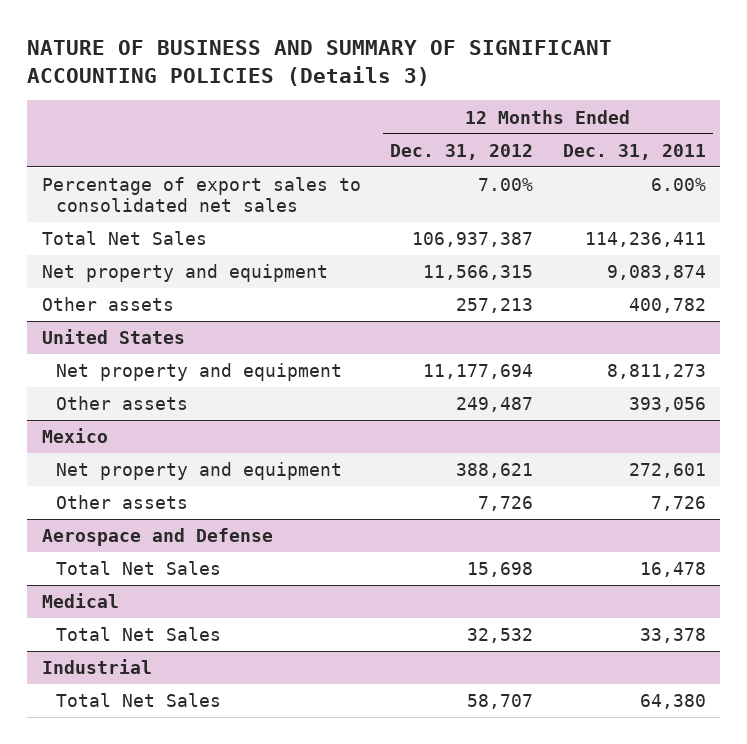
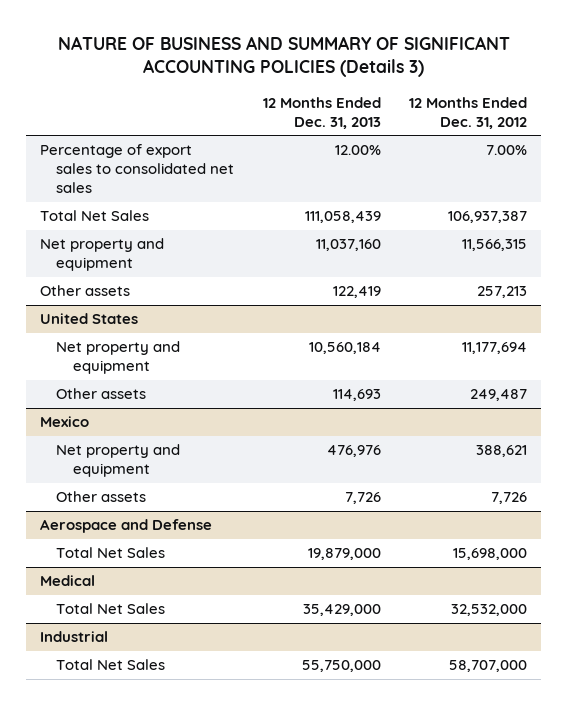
- | 12 Months Ended Dec. 31, 2012 | 12 Months Ended Dec. 31, 2011
+ | 12 Months Ended Dec. 31, 2013 | 12 Months Ended Dec. 31, 2012
@ Aerospace and Defense
- Total Net Sales | 15,698 | 16,478
+ Total Net Sales | 19,879,000 | 15,698,000
@ Medical
- Total Net Sales | 32,532 | 33,378
+ Total Net Sales | 35,429,000 | 32,532,000
@ Industrial
- Total Net Sales | 58,707 | 64,380
+ Total Net Sales | 55,750,000 | 58,707,000

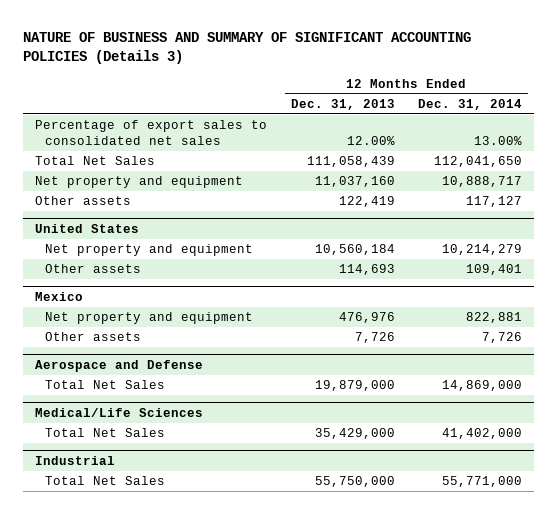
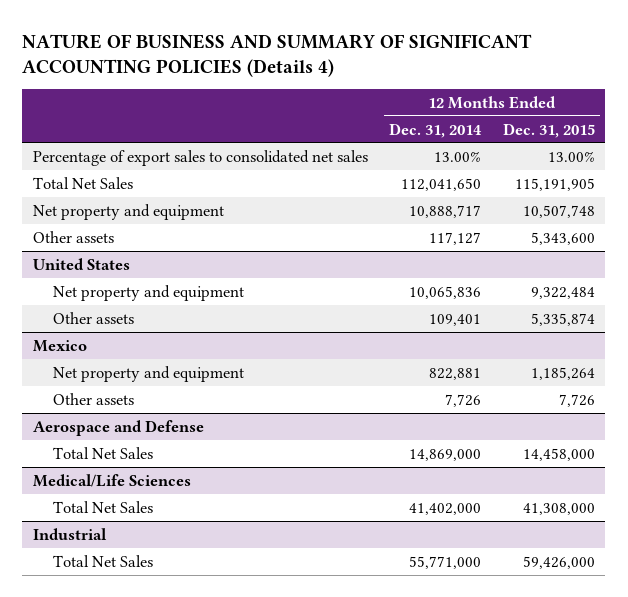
- NATURE OF BUSINESS AND SUMMARY OF SIGNIFICANT ACCOUNTING POLICIES (Details 3)
+ NATURE OF BUSINESS AND SUMMARY OF SIGNIFICANT ACCOUNTING POLICIES (Details 4)
- | 12 Months Ended Dec. 31, 2013 | 12 Months Ended Dec. 31, 2014
+ | 12 Months Ended Dec. 31, 2014 | 12 Months Ended Dec. 31, 2015
@ United States
- Net property and equipment | 10,560,184 | 10,214,279
+ Net property and equipment | 10,065,836 | 9,322,484

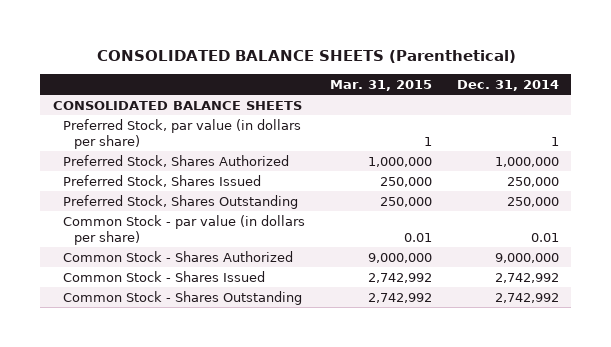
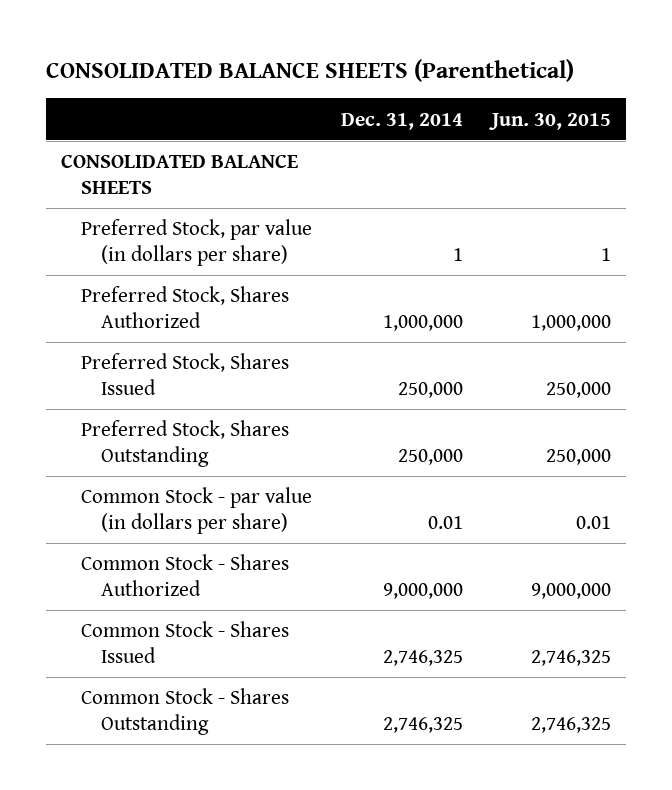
- | Mar. 31, 2015 | Dec. 31, 2014
+ | Dec. 31, 2014 | Jun. 30, 2015
- Common Stock - Shares Issued | 2,742,992 | 2,742,992
- Common Stock - Shares Outstanding | 2,742,992 | 2,742,992
+ Common Stock - Shares Issued | 2,746,325 | 2,746,325
+ Common Stock - Shares Outstanding | 2,746,325 | 2,746,325

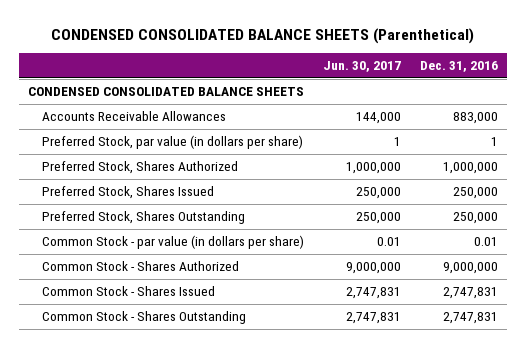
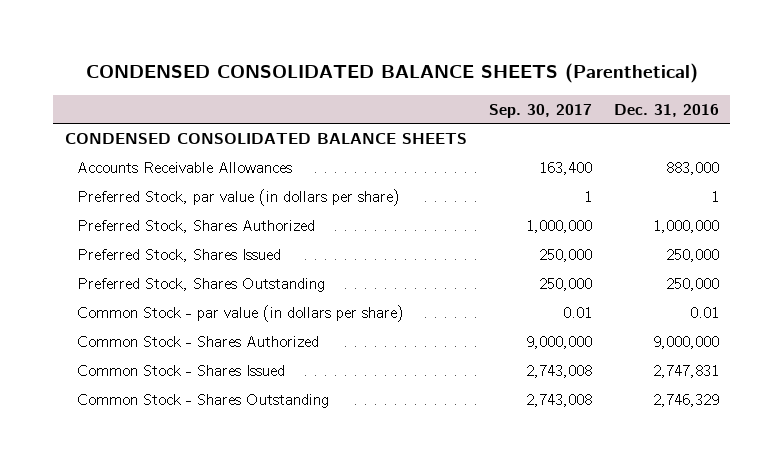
- | Jun. 30, 2017 | Dec. 31, 2016
+ | Sep. 30, 2017 | Dec. 31, 2016
- Common Stock - Shares Outstanding | 2,747,831 | 2,747,831
+ Common Stock - Shares Outstanding | 2,743,008 | 2,746,329

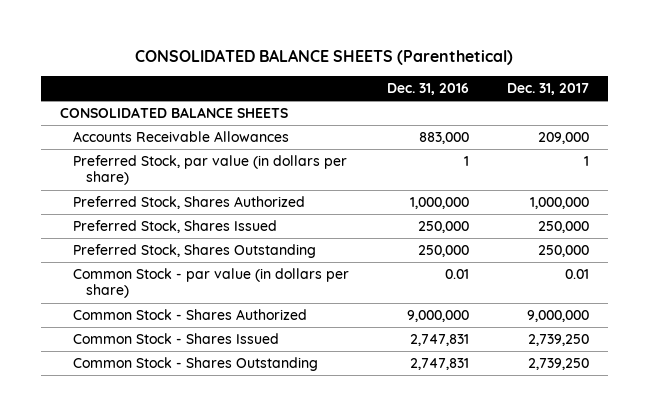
- CONDENSED CONSOLIDATED BALANCE SHEETS (Parenthetical)
+ CONSOLIDATED BALANCE SHEETS (Parenthetical)
- | Sep. 30, 2017 | Dec. 31, 2016
+ | Dec. 31, 2016 | Dec. 31, 2017
- CONDENSED CONSOLIDATED BALANCE SHEETS
+ CONSOLIDATED BALANCE SHEETS
- Common Stock - Shares Outstanding | 2,743,008 | 2,746,329
+ Common Stock - Shares Outstanding | 2,747,831 | 2,739,250

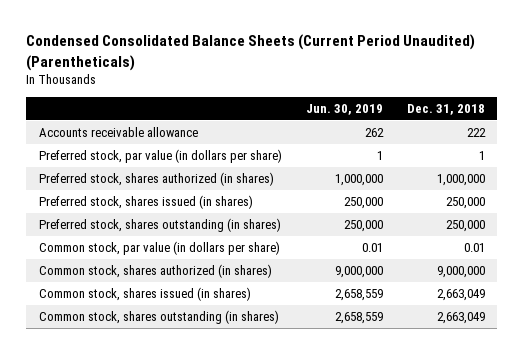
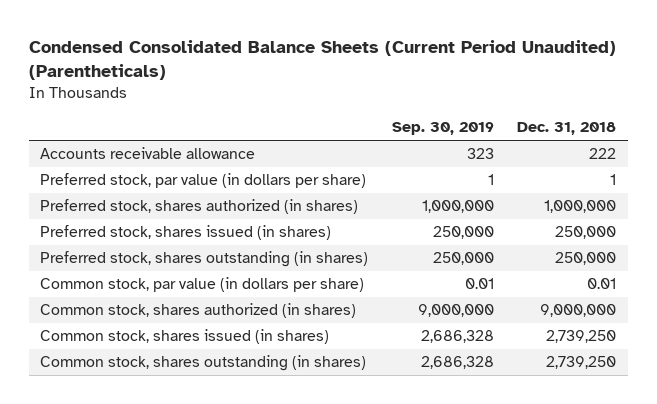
- | Jun. 30, 2019 | Dec. 31, 2018
+ | Sep. 30, 2019 | Dec. 31, 2018
- Common stock, shares issued (in shares) | 2,658,559 | 2,663,049
- Common stock, shares outstanding (in shares) | 2,658,559 | 2,663,049
+ Common stock, shares issued (in shares) | 2,686,328 | 2,739,250
+ Common stock, shares outstanding (in shares) | 2,686,328 | 2,739,250

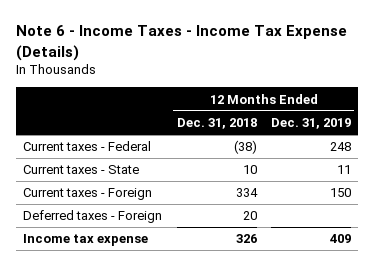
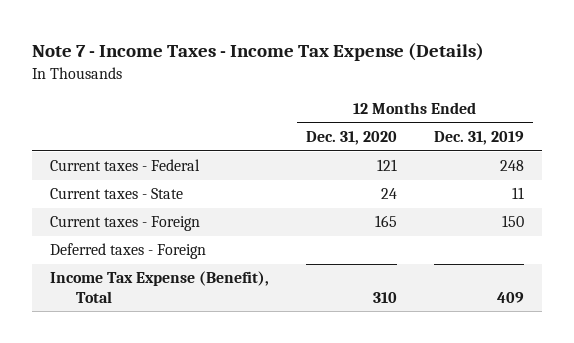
- Note 6 - Income Taxes - Income Tax Expense (Details)
+ Note 7 - Income Taxes - Income Tax Expense (Details)
- | 12 Months Ended Dec. 31, 2018 | 12 Months Ended Dec. 31, 2019
+ | 12 Months Ended Dec. 31, 2020 | 12 Months Ended Dec. 31, 2019
- Income tax expense | 326 | 409
+ Income Tax Expense (Benefit), Total | 310 | 409

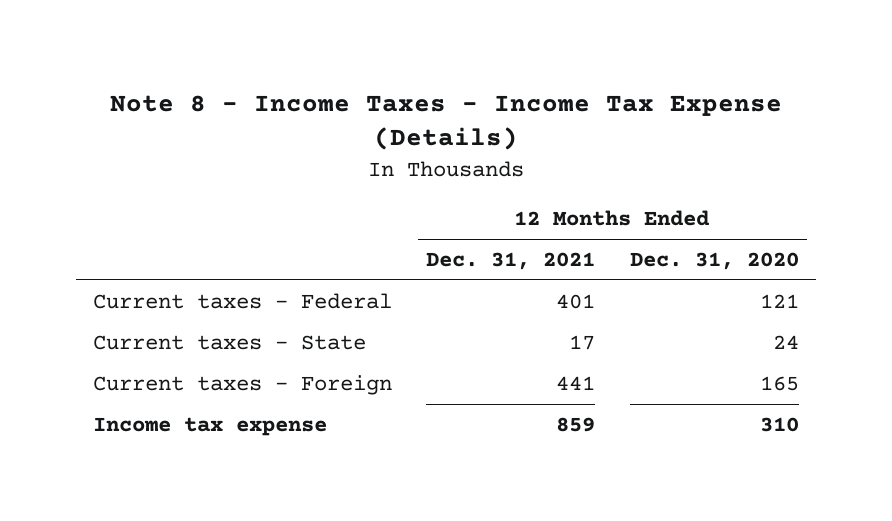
- Note 7 - Income Taxes - Income Tax Expense (Details)
+ Note 8 - Income Taxes - Income Tax Expense (Details)
- | 12 Months Ended Dec. 31, 2020 | 12 Months Ended Dec. 31, 2019
+ | 12 Months Ended Dec. 31, 2021 | 12 Months Ended Dec. 31, 2020
- Deferred taxes - Foreign
- Income Tax Expense (Benefit), Total | 310 | 409
+ Income tax expense | 859 | 310

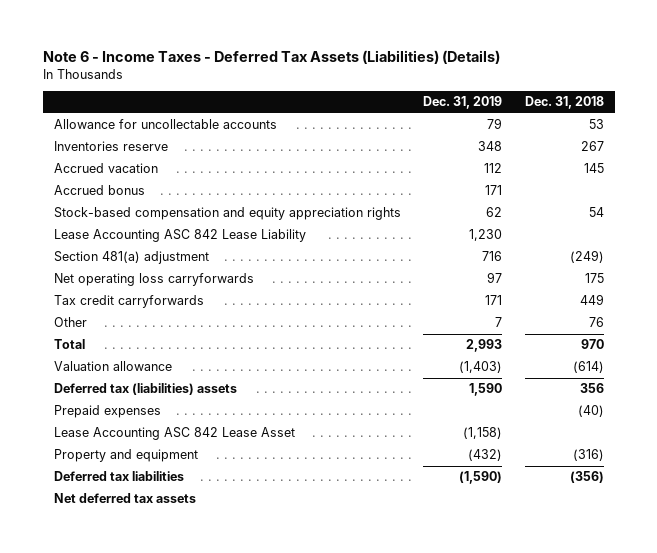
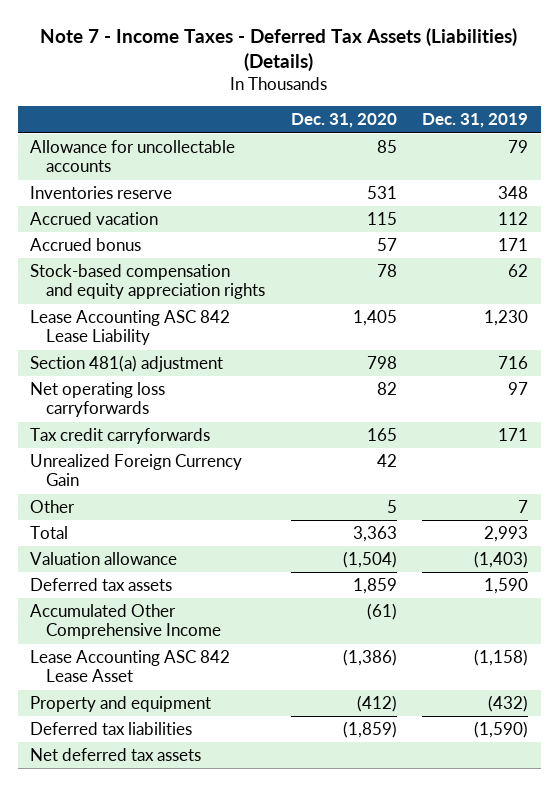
- Note 6 - Income Taxes - Deferred Tax Assets (Liabilities) (Details)
+ Note 7 - Income Taxes - Deferred Tax Assets (Liabilities) (Details)
- | Dec. 31, 2019 | Dec. 31, 2018
+ | Dec. 31, 2020 | Dec. 31, 2019
+ Unrealized Foreign Currency Gain | 42 |
- Deferred tax (liabilities) assets | 1,590 | 356
- Prepaid expenses | | (40)
+ Deferred tax assets | 1,859 | 1,590
+ Accumulated Other Comprehensive Income | (61) |

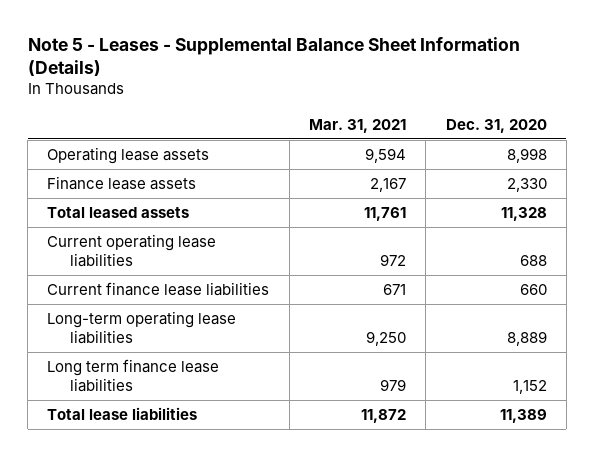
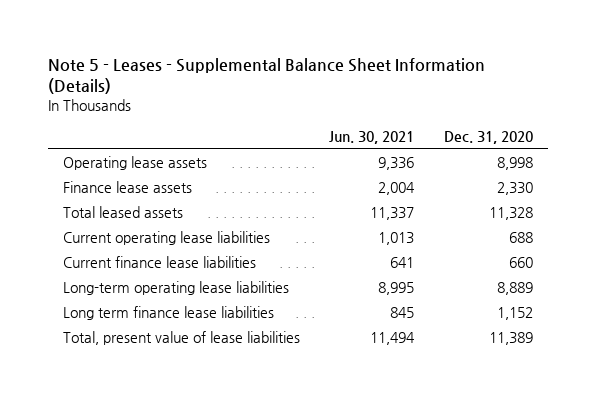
- | Mar. 31, 2021 | Dec. 31, 2020
+ | Jun. 30, 2021 | Dec. 31, 2020
- Total lease liabilities | 11,872 | 11,389
+ Total, present value of lease liabilities | 11,494 | 11,389

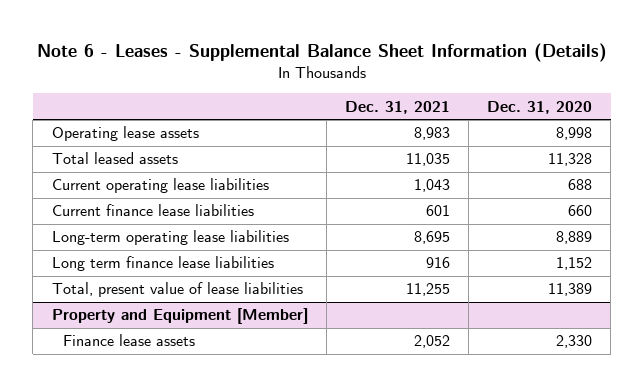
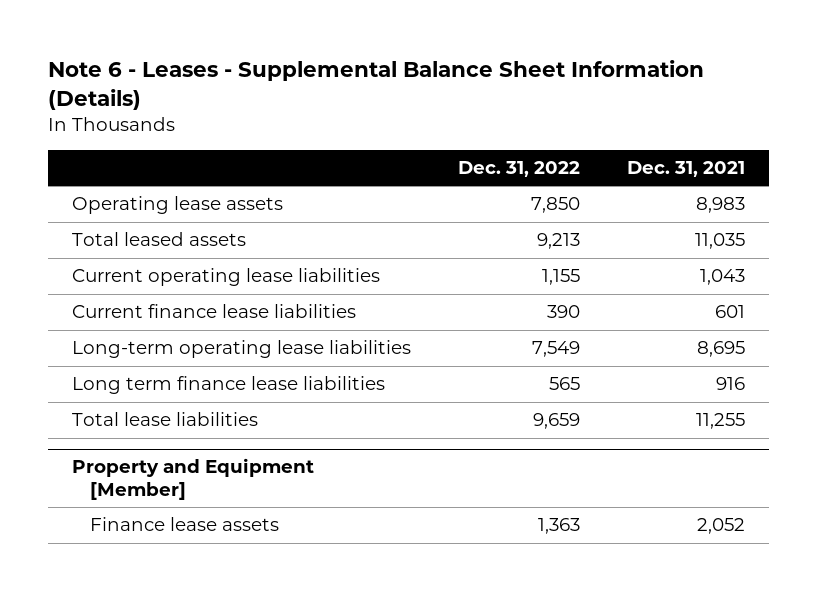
- | Dec. 31, 2021 | Dec. 31, 2020
+ | Dec. 31, 2022 | Dec. 31, 2021
- Total, present value of lease liabilities | 11,255 | 11,389
+ Total lease liabilities | 9,659 | 11,255

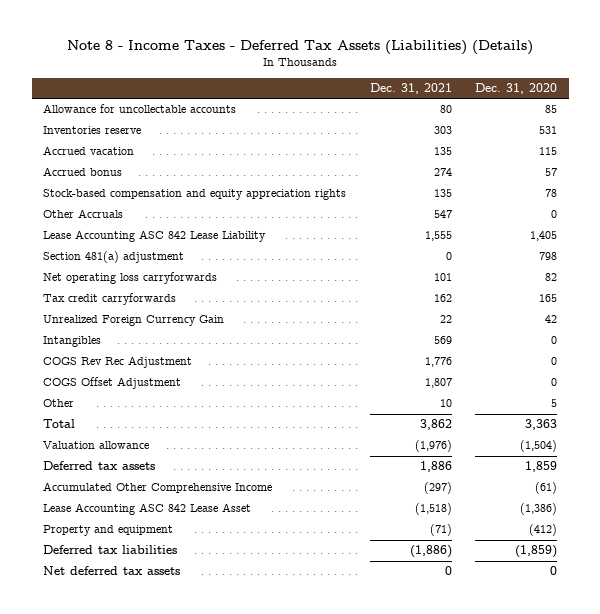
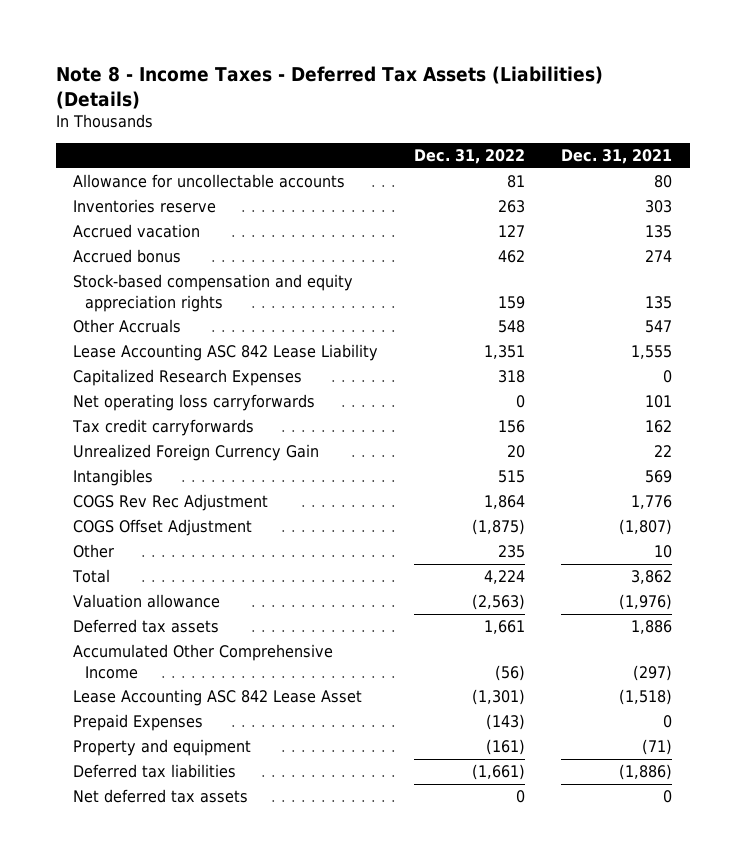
- | Dec. 31, 2021 | Dec. 31, 2020
+ | Dec. 31, 2022 | Dec. 31, 2021
- Section 481(a) adjustment | 0 | 798
+ Capitalized Research Expenses | 318 | 0
- COGS Offset Adjustment | 1,807 | 0
+ COGS Offset Adjustment | (1,875) | (1,807)
+ Prepaid Expenses | (143) | 0

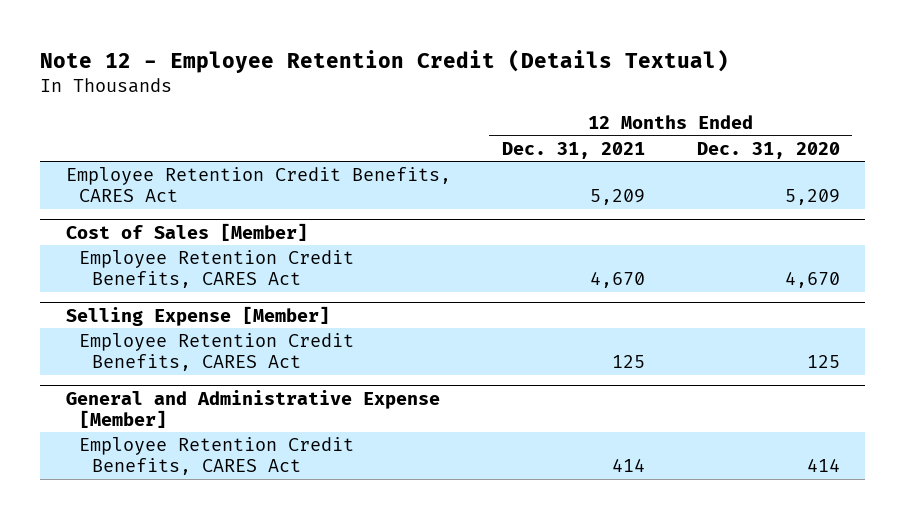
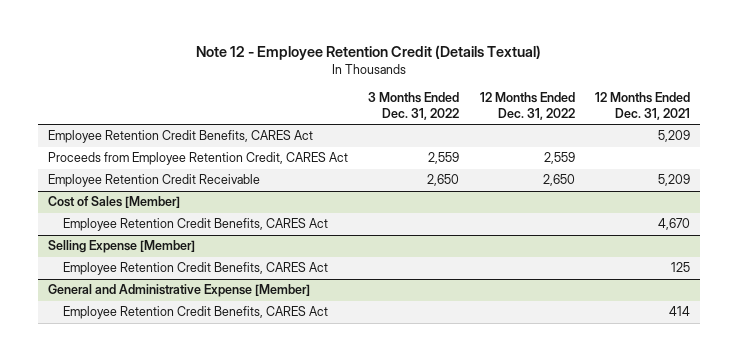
- | 12 Months Ended Dec. 31, 2021 | 12 Months Ended Dec. 31, 2020
+ | 3 Months Ended Dec. 31, 2022 | 12 Months Ended Dec. 31, 2022 | 12 Months Ended Dec. 31, 2021
+ Proceeds from Employee Retention Credit, CARES Act | 2,559 | 2,559 |
+ Employee Retention Credit Receivable | 2,650 | 2,650 | 5,209

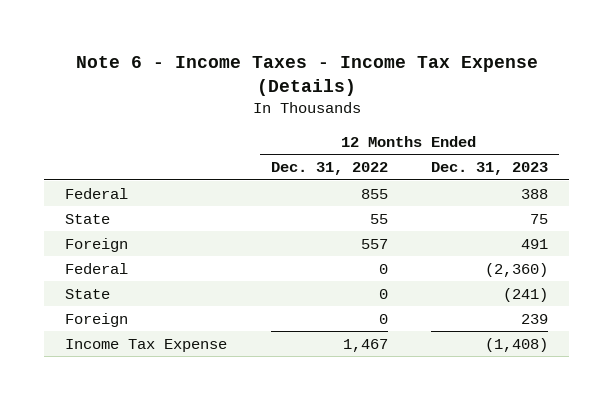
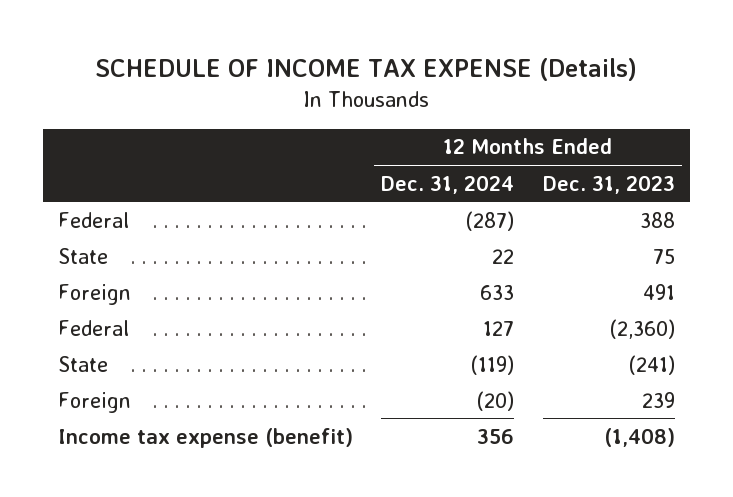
- Note 6 - Income Taxes - Income Tax Expense (Details)
+ SCHEDULE OF INCOME TAX EXPENSE (Details)
- | 12 Months Ended Dec. 31, 2022 | 12 Months Ended Dec. 31, 2023
+ | 12 Months Ended Dec. 31, 2024 | 12 Months Ended Dec. 31, 2023
- Income Tax Expense | 1,467 | (1,408)
+ Income tax expense (benefit) | 356 | (1,408)

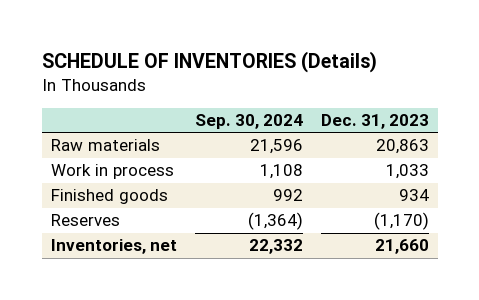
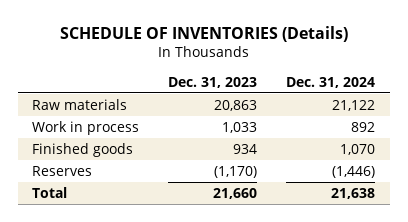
- | Sep. 30, 2024 | Dec. 31, 2023
+ | Dec. 31, 2023 | Dec. 31, 2024
- Inventories, net | 22,332 | 21,660
+ Total | 21,660 | 21,638

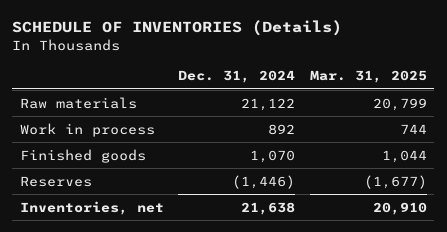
- | Dec. 31, 2023 | Dec. 31, 2024
+ | Dec. 31, 2024 | Mar. 31, 2025
- Total | 21,660 | 21,638
+ Inventories, net | 21,638 | 20,910

